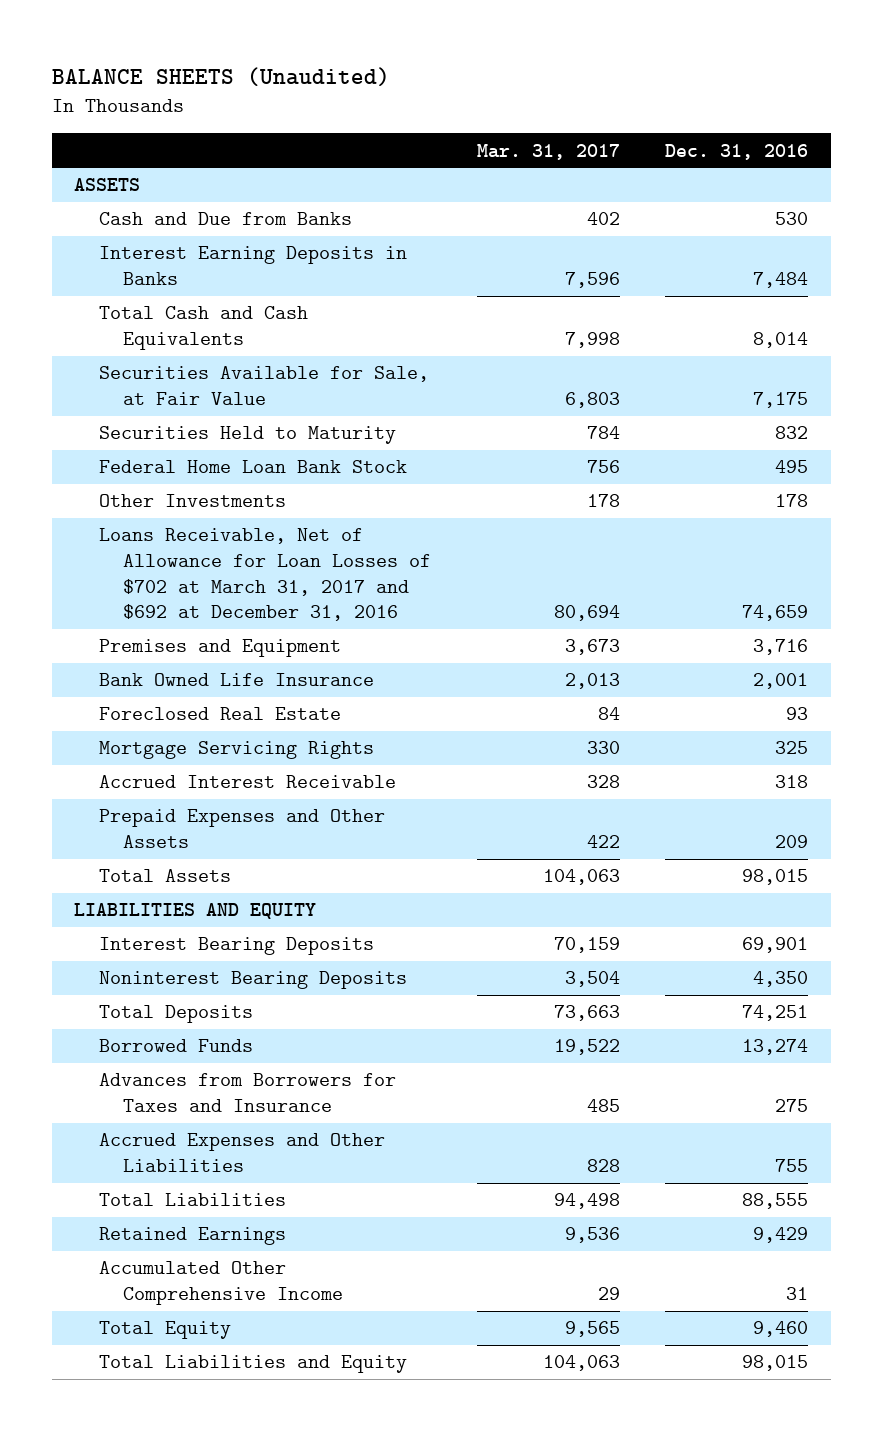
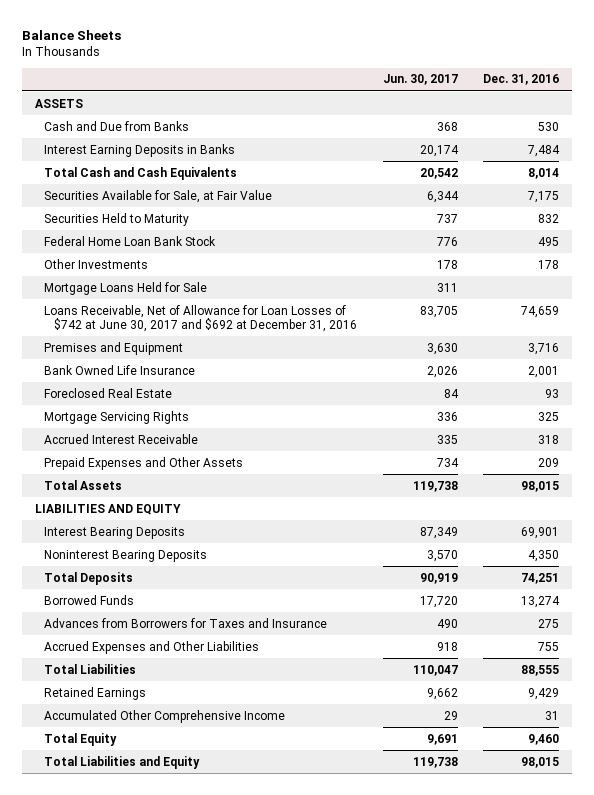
- BALANCE SHEETS (Unaudited)
+ Balance Sheets
- | Mar. 31, 2017 | Dec. 31, 2016
+ | Jun. 30, 2017 | Dec. 31, 2016
- Loans Receivable, Net of Allowance for Loan Losses of $702 at March 31, 2017 and $692 at December 31, 2016 | 80,694 | 74,659
+ Mortgage Loans Held for Sale | 311 |
+ Loans Receivable, Net of Allowance for Loan Losses of $742 at June 30, 2017 and $692 at December 31, 2016 | 83,705 | 74,659

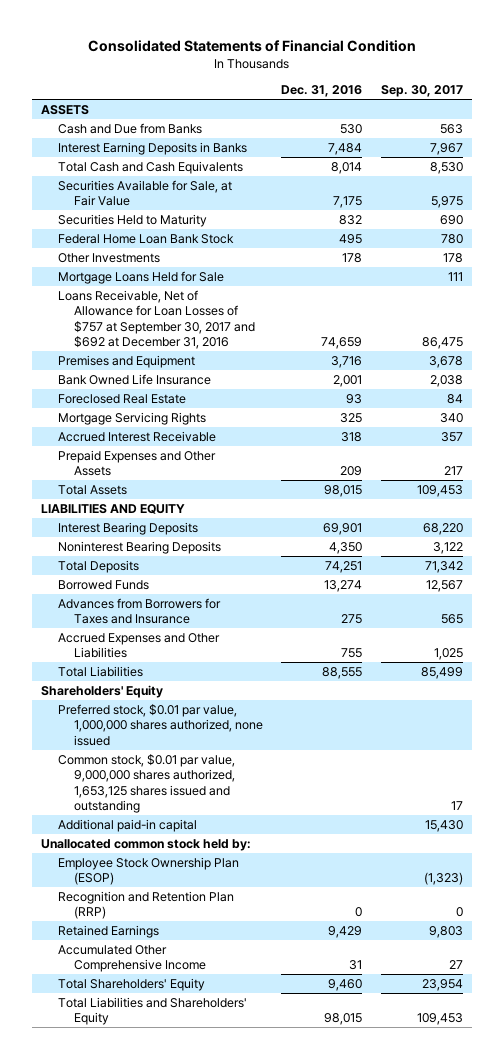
- Balance Sheets
+ Consolidated Statements of Financial Condition
- | Jun. 30, 2017 | Dec. 31, 2016
+ | Dec. 31, 2016 | Sep. 30, 2017
- Loans Receivable, Net of Allowance for Loan Losses of $742 at June 30, 2017 and $692 at December 31, 2016 | 83,705 | 74,659
+ Loans Receivable, Net of Allowance for Loan Losses of $757 at September 30, 2017 and $692 at December 31, 2016 | 74,659 | 86,475
+ Shareholders' Equity
+ Preferred stock, $0.01 par value, 1,000,000 shares authorized, none issued
+ Common stock, $0.01 par value, 9,000,000 shares authorized, 1,653,125 shares issued and outstanding | | 17
+ Additional paid-in capital | | 15,430
+ Unallocated common stock held by:
+ Employee Stock Ownership Plan (ESOP) | | (1,323)
+ Recognition and Retention Plan (RRP) | 0 | 0
- Total Equity | 9,691 | 9,460
- Total Liabilities and Equity | 119,738 | 98,015
+ Total Shareholders' Equity | 9,460 | 23,954
+ Total Liabilities and Shareholders' Equity | 98,015 | 109,453

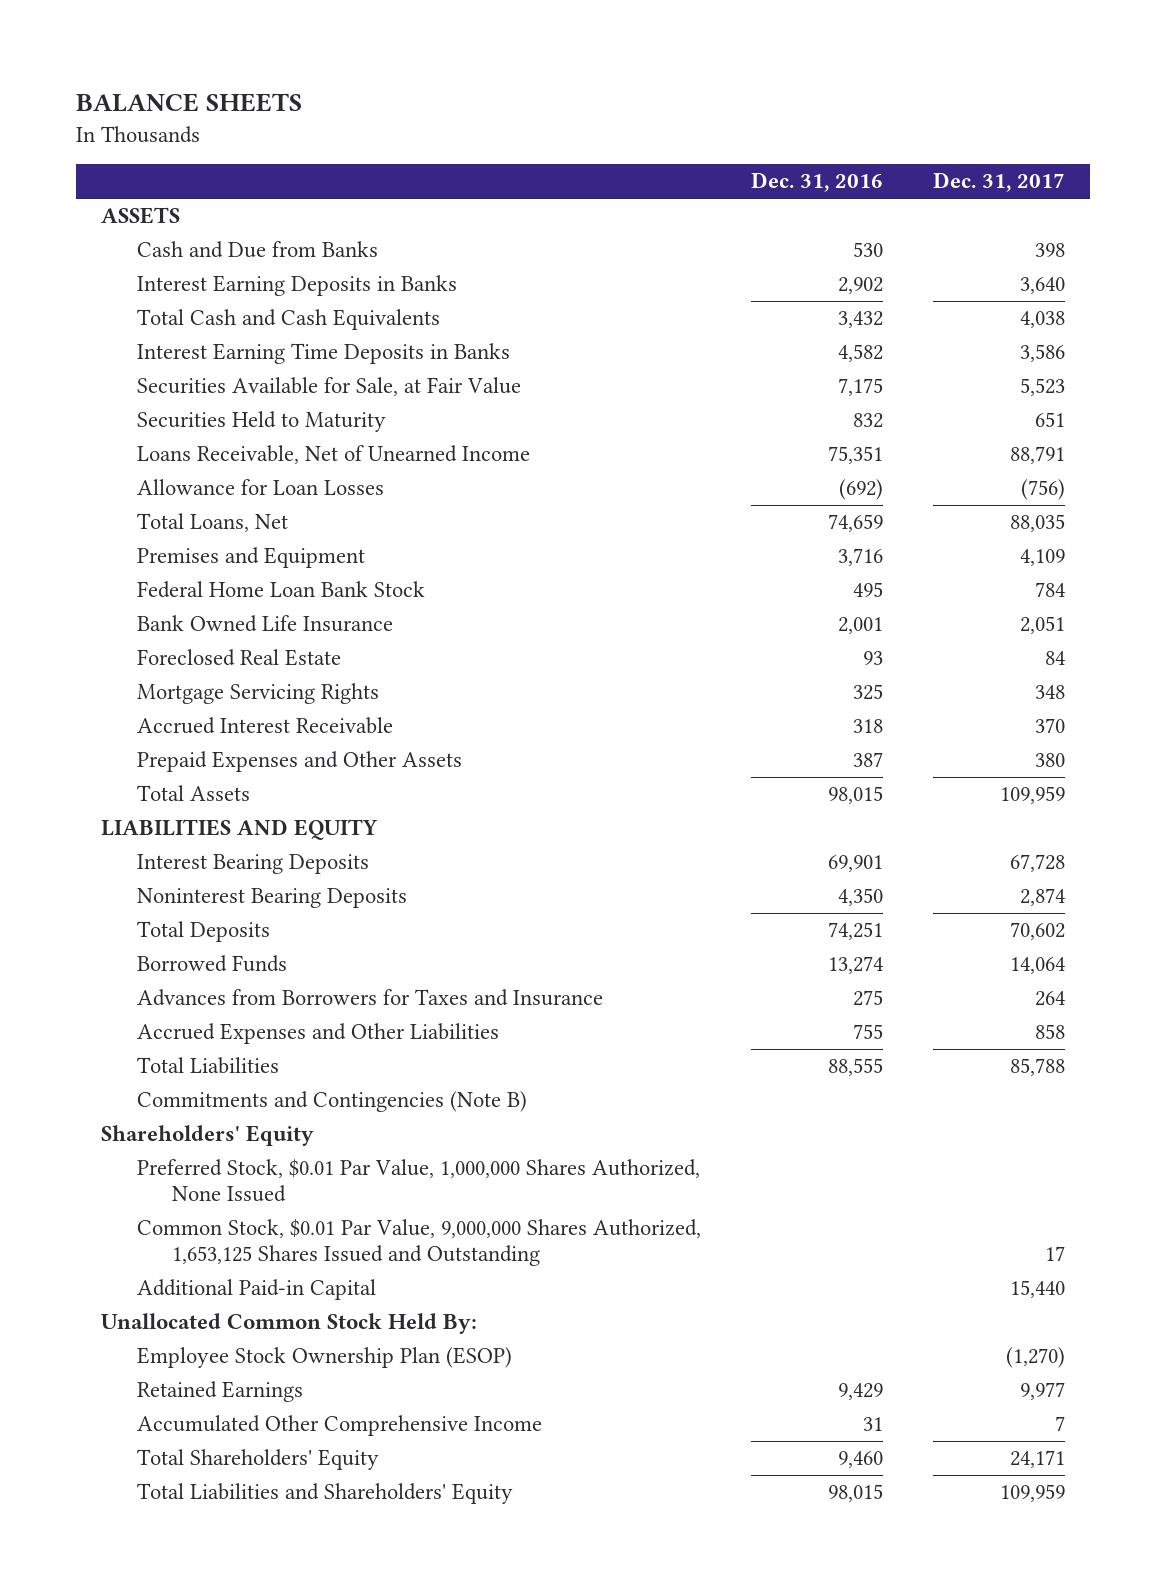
- Consolidated Statements of Financial Condition
+ BALANCE SHEETS
- | Dec. 31, 2016 | Sep. 30, 2017
+ | Dec. 31, 2016 | Dec. 31, 2017
- Interest Earning Deposits in Banks | 7,484 | 7,967
- Total Cash and Cash Equivalents | 8,014 | 8,530
+ Interest Earning Deposits in Banks | 2,902 | 3,640
+ Total Cash and Cash Equivalents | 3,432 | 4,038
+ Interest Earning Time Deposits in Banks | 4,582 | 3,586
- Other Investments | 178 | 178
- Mortgage Loans Held for Sale | | 111
- Loans Receivable, Net of Allowance for Loan Losses of $757 at September 30, 2017 and $692 at December 31, 2016 | 74,659 | 86,475
+ Loans Receivable, Net of Unearned Income | 75,351 | 88,791
+ Allowance for Loan Losses | (692) | (756)
+ Total Loans, Net | 74,659 | 88,035
moved down: Federal Home Loan Bank Stock | 495 | 784
- Prepaid Expenses and Other Assets | 209 | 217
+ Prepaid Expenses and Other Assets | 387 | 380
+ Commitments and Contingencies (Note B)
- Preferred stock, $0.01 par value, 1,000,000 shares authorized, none issued
- Common stock, $0.01 par value, 9,000,000 shares authorized, 1,653,125 shares issued and outstanding | | 17
- Additional paid-in capital | | 15,430
- Unallocated common stock held by:
+ Preferred Stock, $0.01 Par Value, 1,000,000 Shares Authorized, None Issued
+ Common Stock, $0.01 Par Value, 9,000,000 Shares Authorized, 1,653,125 Shares Issued and Outstanding | | 17
+ Additional Paid-in Capital | | 15,440
+ Unallocated Common Stock Held By:
- Recognition and Retention Plan (RRP) | 0 | 0

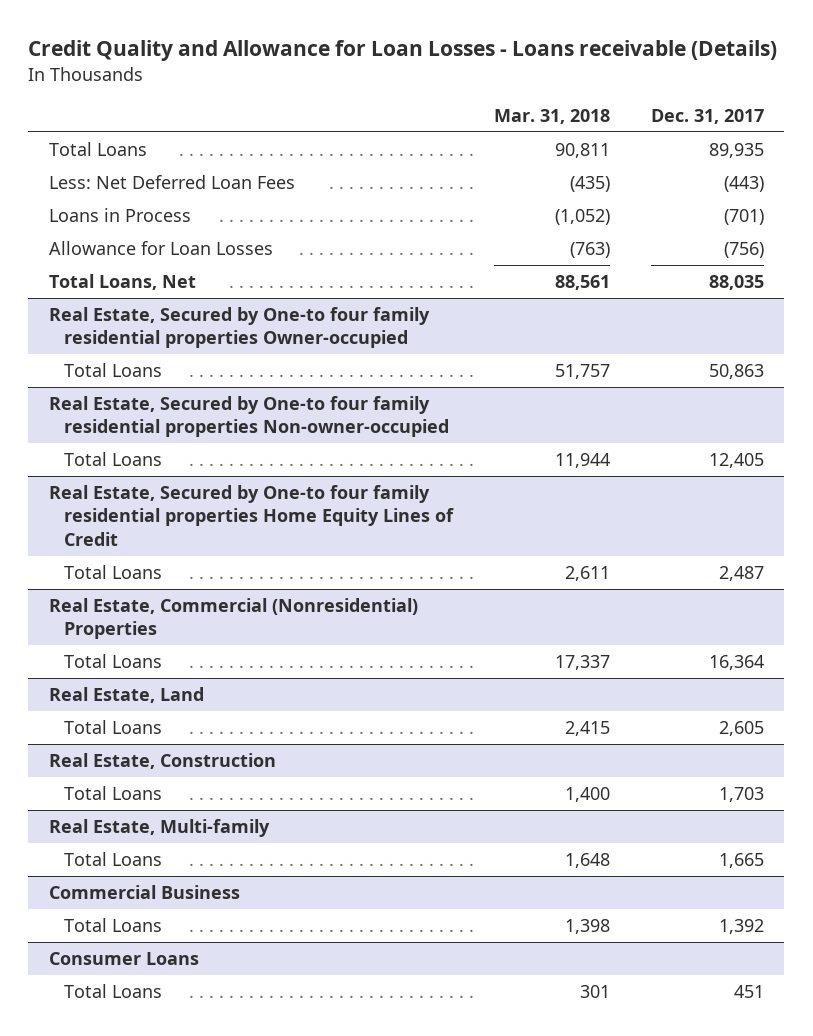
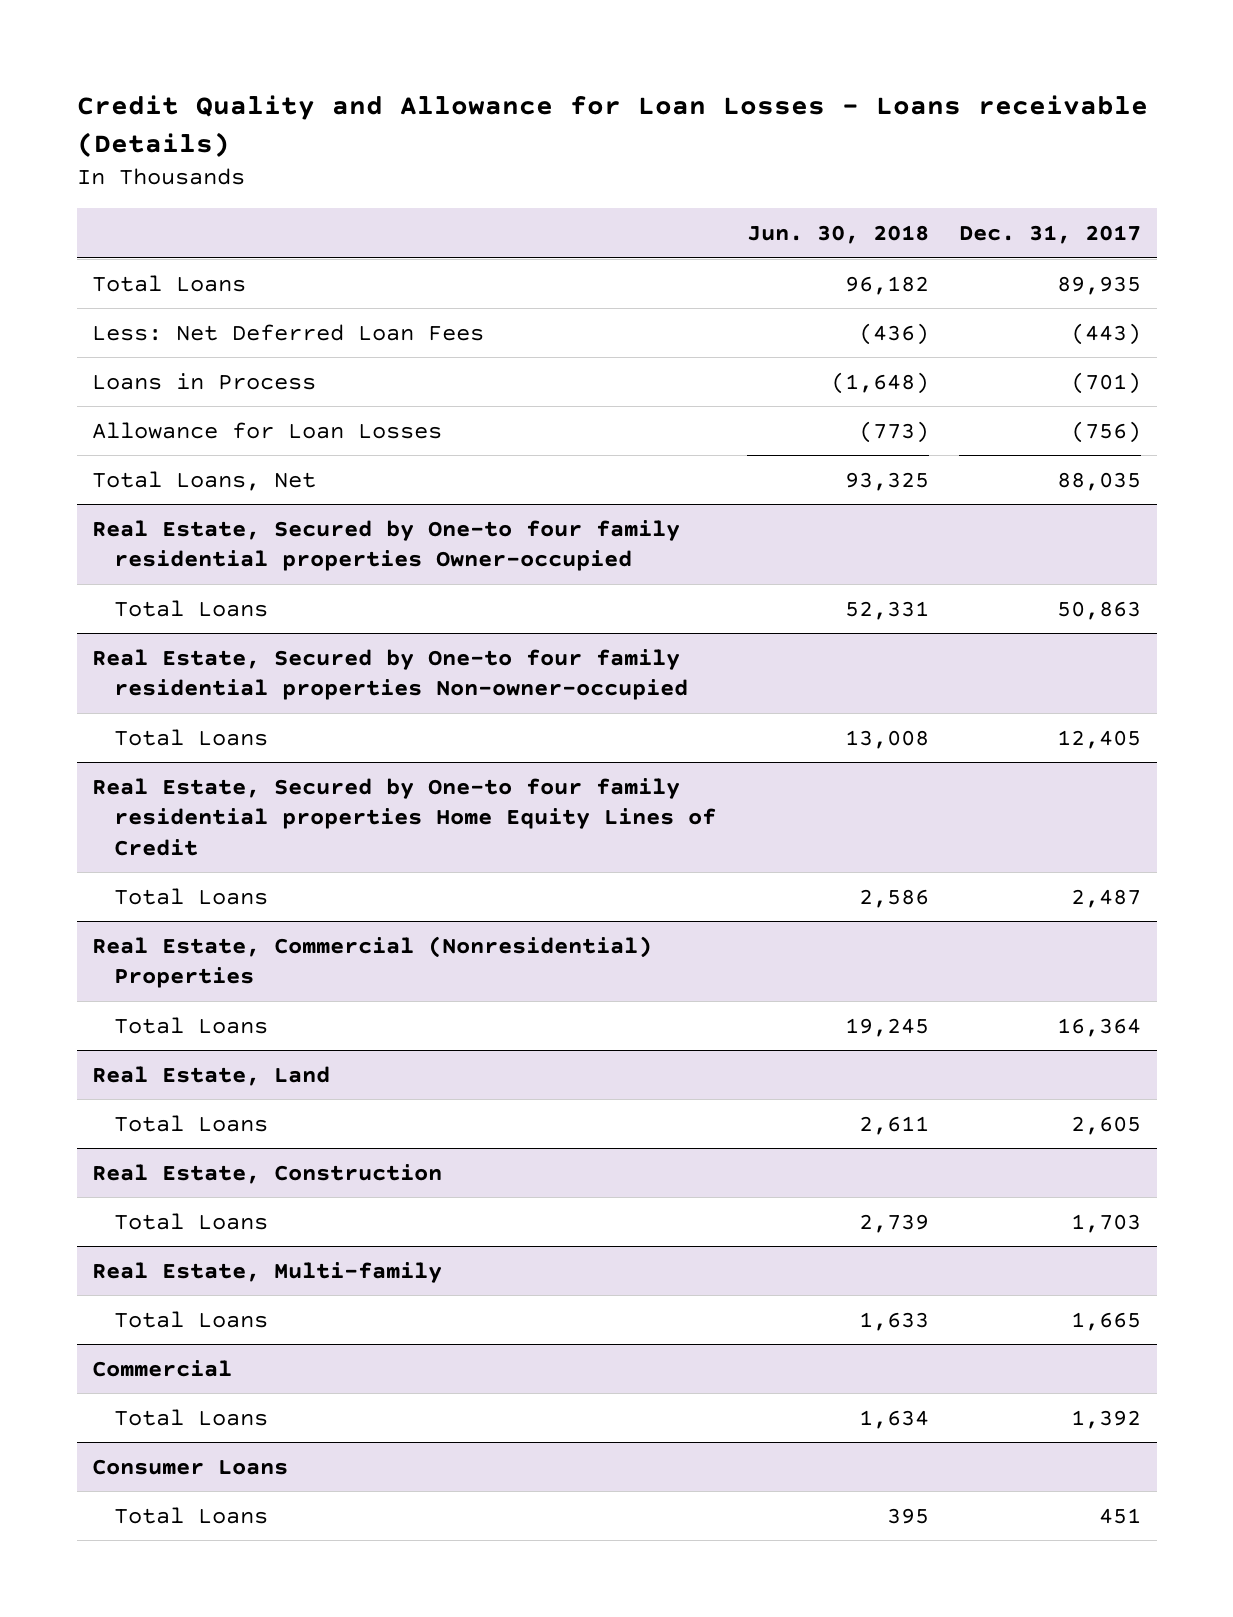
- | Mar. 31, 2018 | Dec. 31, 2017
+ | Jun. 30, 2018 | Dec. 31, 2017
- Commercial Business
+ Commercial

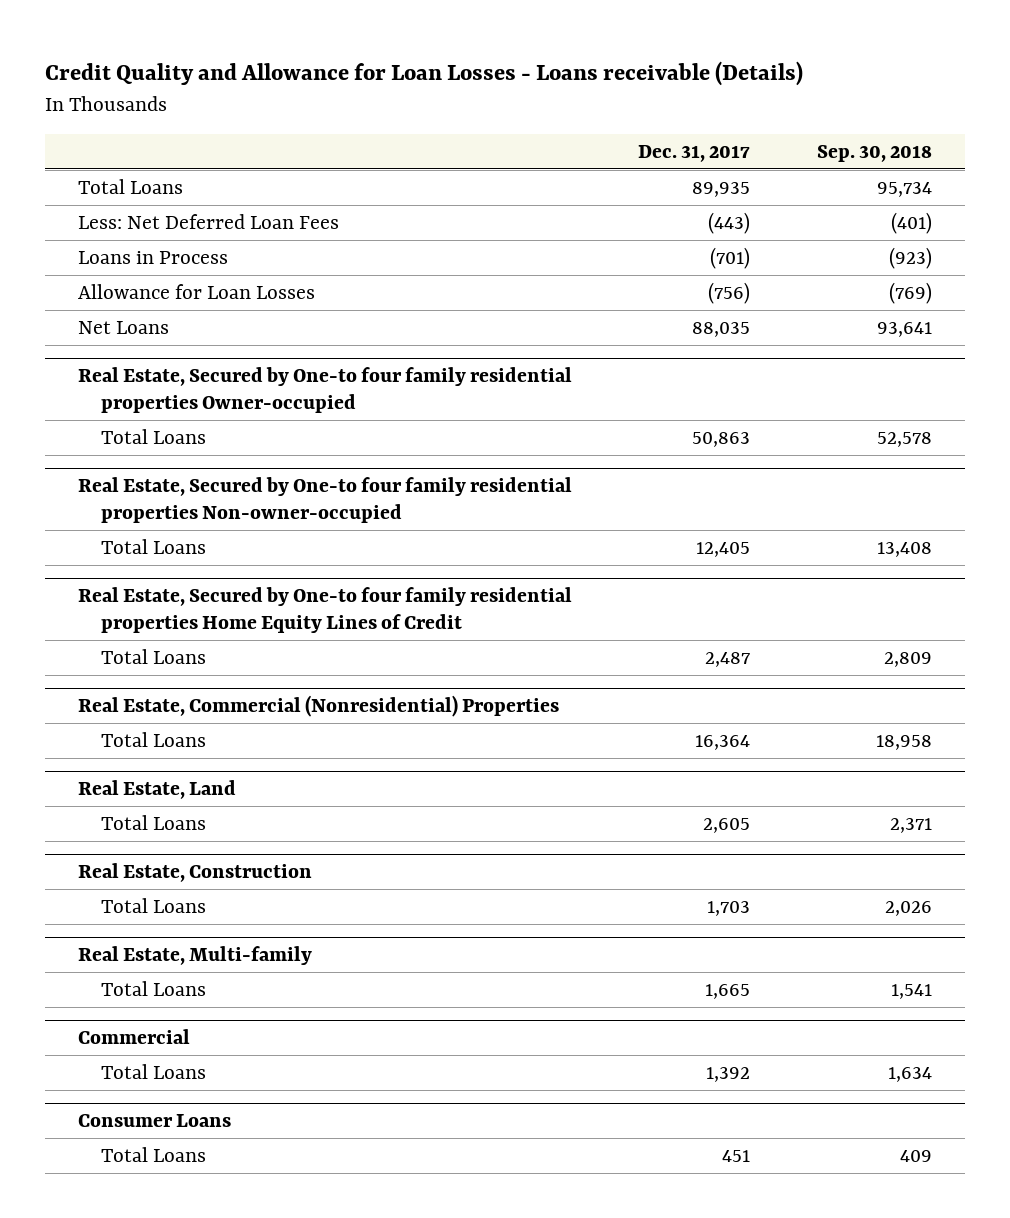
- | Jun. 30, 2018 | Dec. 31, 2017
+ | Dec. 31, 2017 | Sep. 30, 2018
- Total Loans, Net | 93,325 | 88,035
+ Net Loans | 88,035 | 93,641

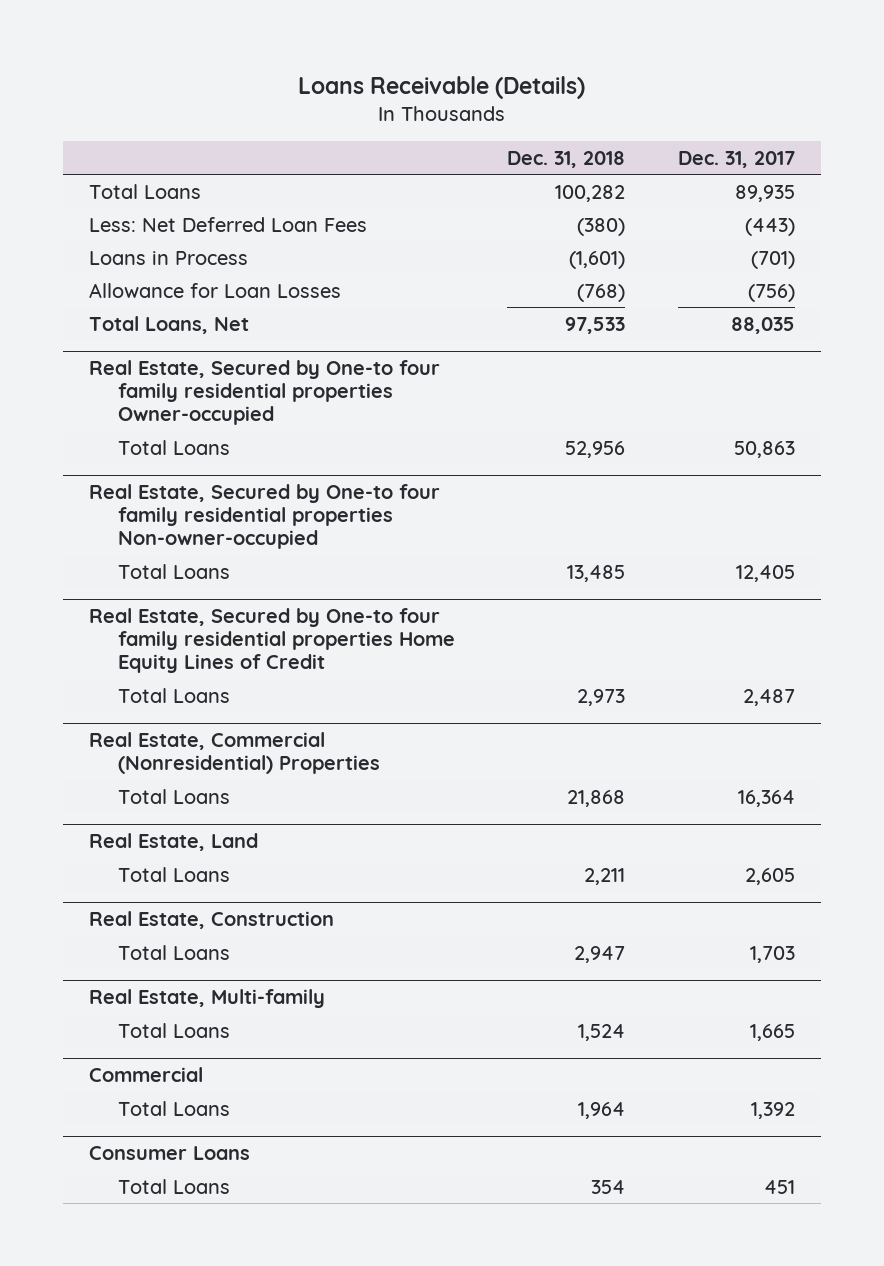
- Credit Quality and Allowance for Loan Losses - Loans receivable (Details)
+ Loans Receivable (Details)
- | Dec. 31, 2017 | Sep. 30, 2018
+ | Dec. 31, 2018 | Dec. 31, 2017
- Net Loans | 88,035 | 93,641
+ Total Loans, Net | 97,533 | 88,035

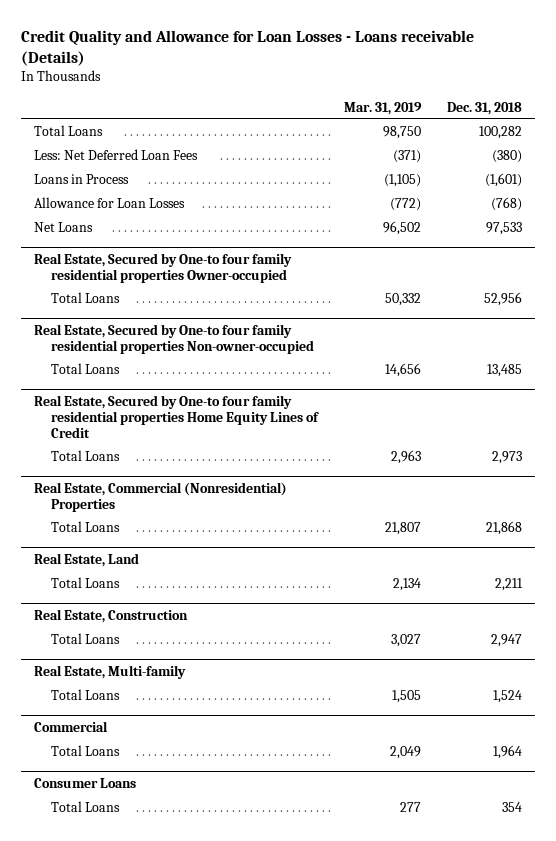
- Loans Receivable (Details)
+ Credit Quality and Allowance for Loan Losses - Loans receivable (Details)
- | Dec. 31, 2018 | Dec. 31, 2017
+ | Mar. 31, 2019 | Dec. 31, 2018
- Total Loans, Net | 97,533 | 88,035
+ Net Loans | 96,502 | 97,533

